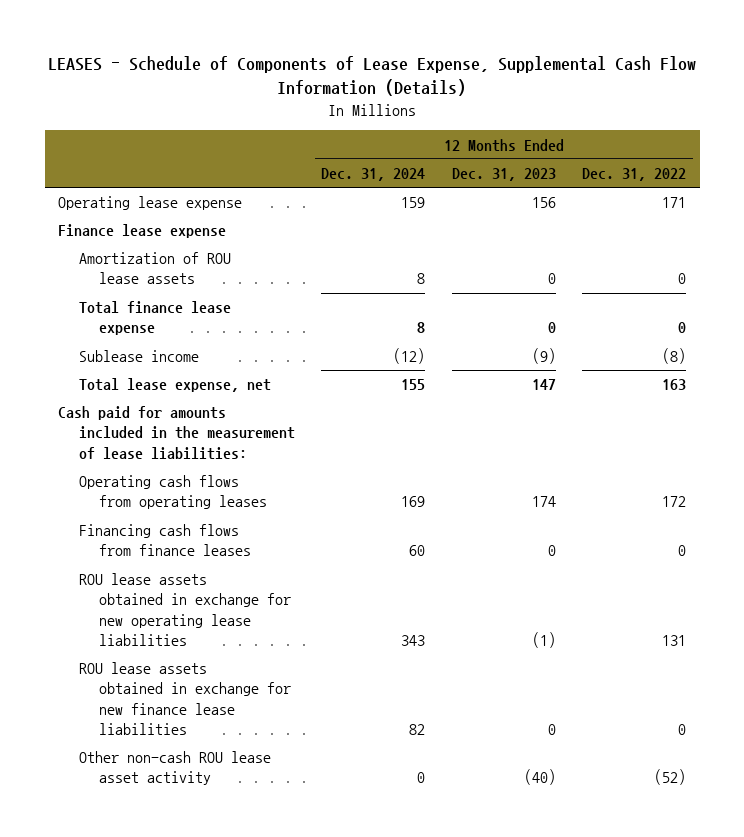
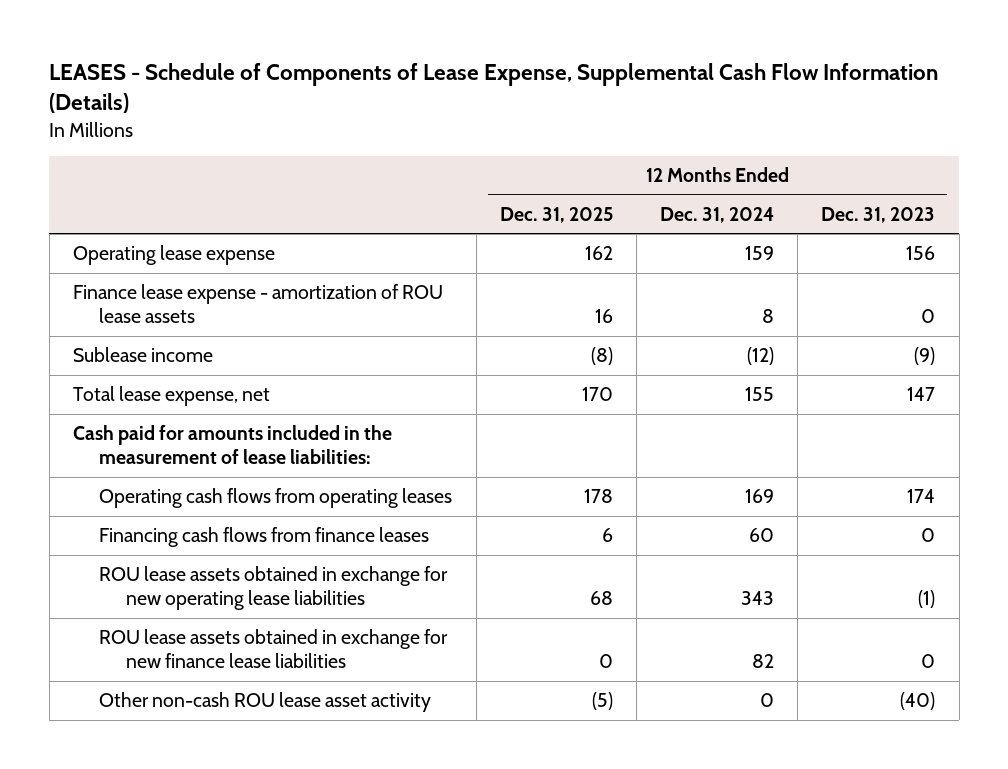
- | 12 Months Ended Dec. 31, 2024 | 12 Months Ended Dec. 31, 2023 | 12 Months Ended Dec. 31, 2022
+ | 12 Months Ended Dec. 31, 2025 | 12 Months Ended Dec. 31, 2024 | 12 Months Ended Dec. 31, 2023
- Finance lease expense
- Amortization of ROU lease assets | 8 | 0 | 0
- Total finance lease expense | 8 | 0 | 0
+ Finance lease expense - amortization of ROU lease assets | 16 | 8 | 0

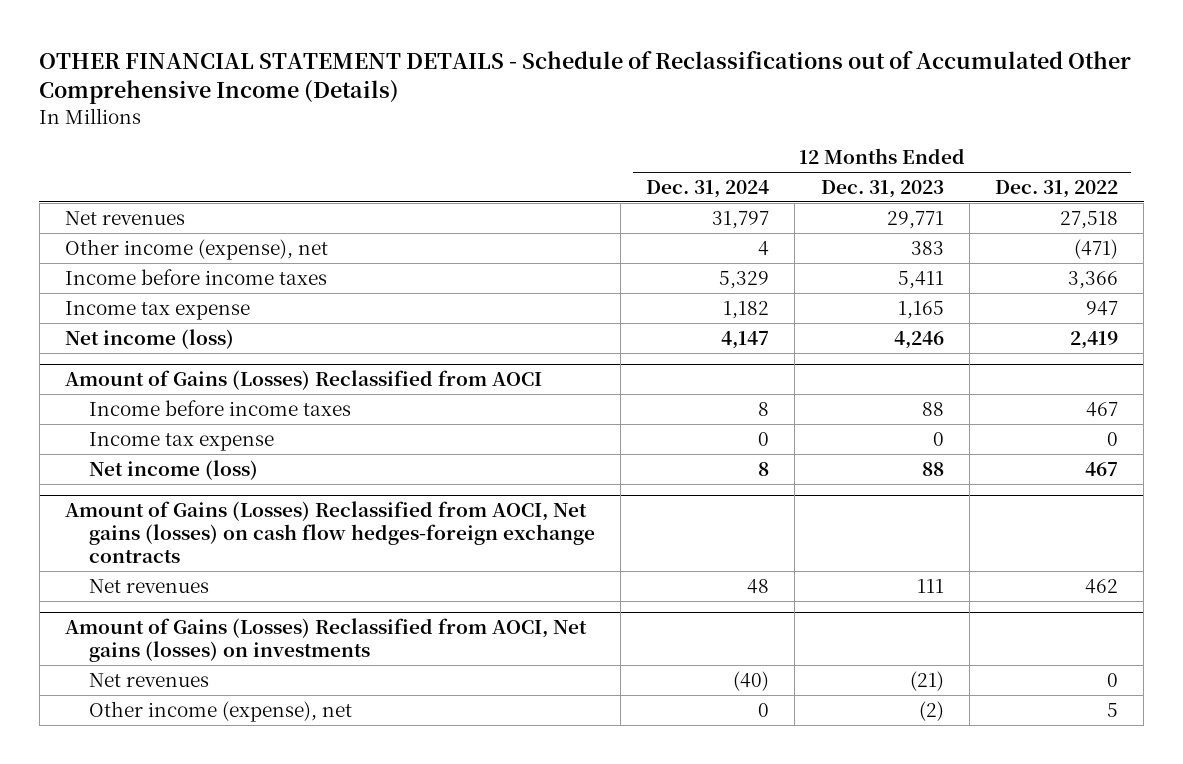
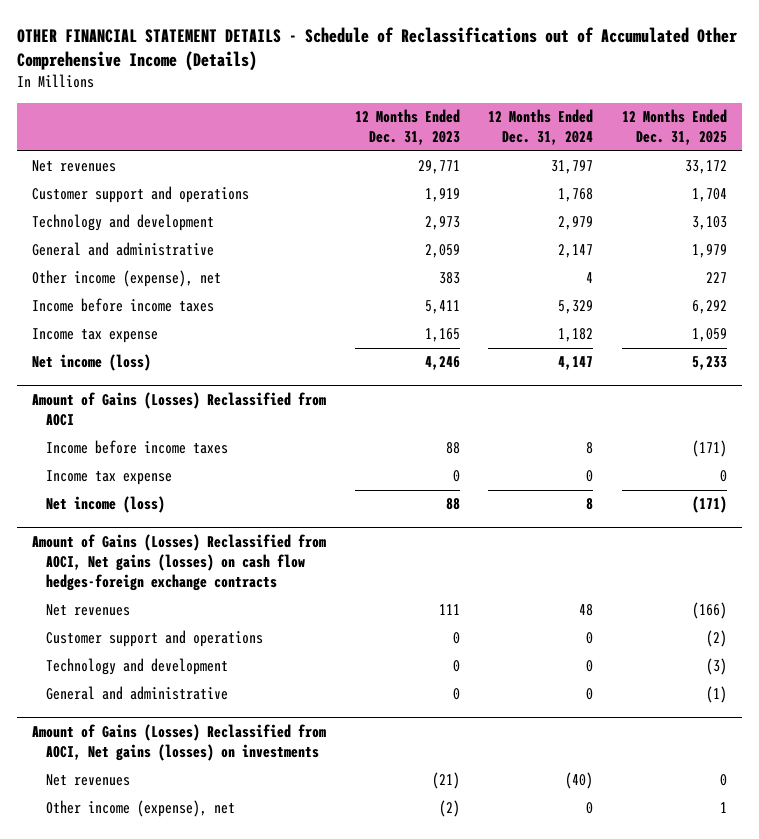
- | 12 Months Ended Dec. 31, 2024 | 12 Months Ended Dec. 31, 2023 | 12 Months Ended Dec. 31, 2022
+ | 12 Months Ended Dec. 31, 2023 | 12 Months Ended Dec. 31, 2024 | 12 Months Ended Dec. 31, 2025
+ Customer support and operations | 1,919 | 1,768 | 1,704
+ Technology and development | 2,973 | 2,979 | 3,103
+ General and administrative | 2,059 | 2,147 | 1,979
@ Amount of Gains (Losses) Reclassified from AOCI, Net gains (losses) on cash flow hedges-foreign exchange contracts
+ Customer support and operations | 0 | 0 | (2)
+ Technology and development | 0 | 0 | (3)
+ General and administrative | 0 | 0 | (1)

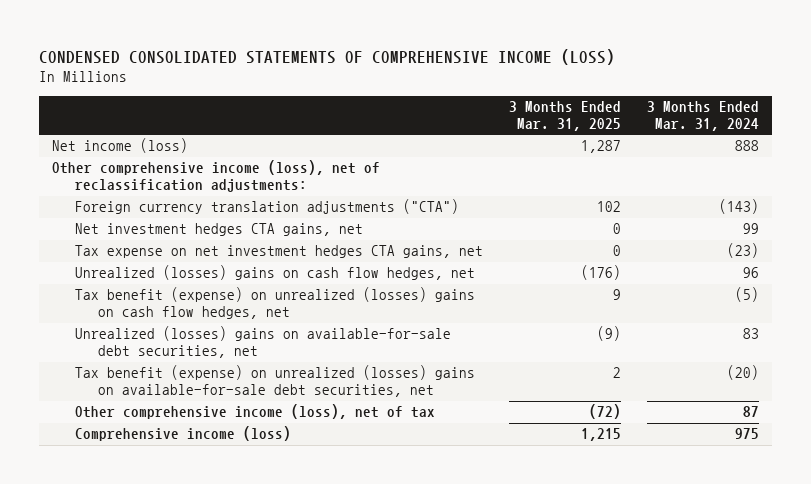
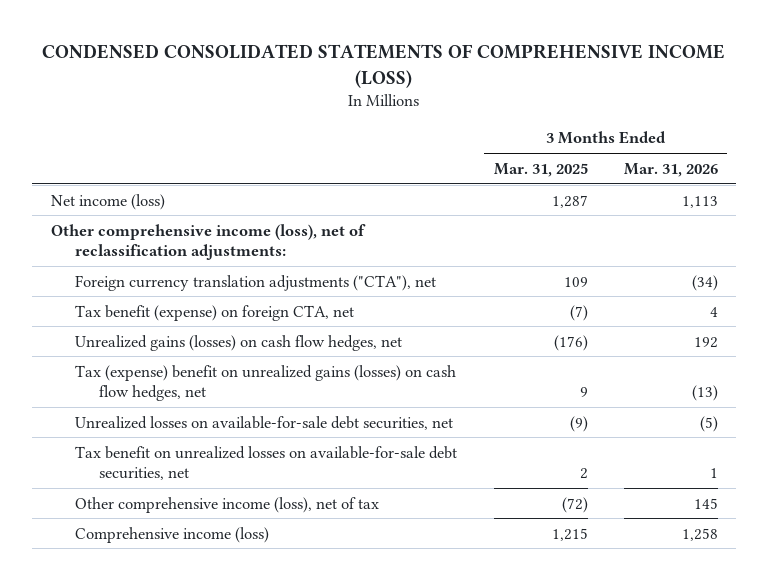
- | 3 Months Ended Mar. 31, 2025 | 3 Months Ended Mar. 31, 2024
+ | 3 Months Ended Mar. 31, 2025 | 3 Months Ended Mar. 31, 2026
- Foreign currency translation adjustments ("CTA") | 102 | (143)
- Net investment hedges CTA gains, net | 0 | 99
- Tax expense on net investment hedges CTA gains, net | 0 | (23)
- Unrealized (losses) gains on cash flow hedges, net | (176) | 96
- Tax benefit (expense) on unrealized (losses) gains on cash flow hedges, net | 9 | (5)
- Unrealized (losses) gains on available-for-sale debt securities, net | (9) | 83
- Tax benefit (expense) on unrealized (losses) gains on available-for-sale debt securities, net | 2 | (20)
+ Foreign currency translation adjustments ("CTA"), net | 109 | (34)
+ Tax benefit (expense) on foreign CTA, net | (7) | 4
+ Unrealized gains (losses) on cash flow hedges, net | (176) | 192
+ Tax (expense) benefit on unrealized gains (losses) on cash flow hedges, net | 9 | (13)
+ Unrealized losses on available-for-sale debt securities, net | (9) | (5)
+ Tax benefit on unrealized losses on available-for-sale debt securities, net | 2 | 1

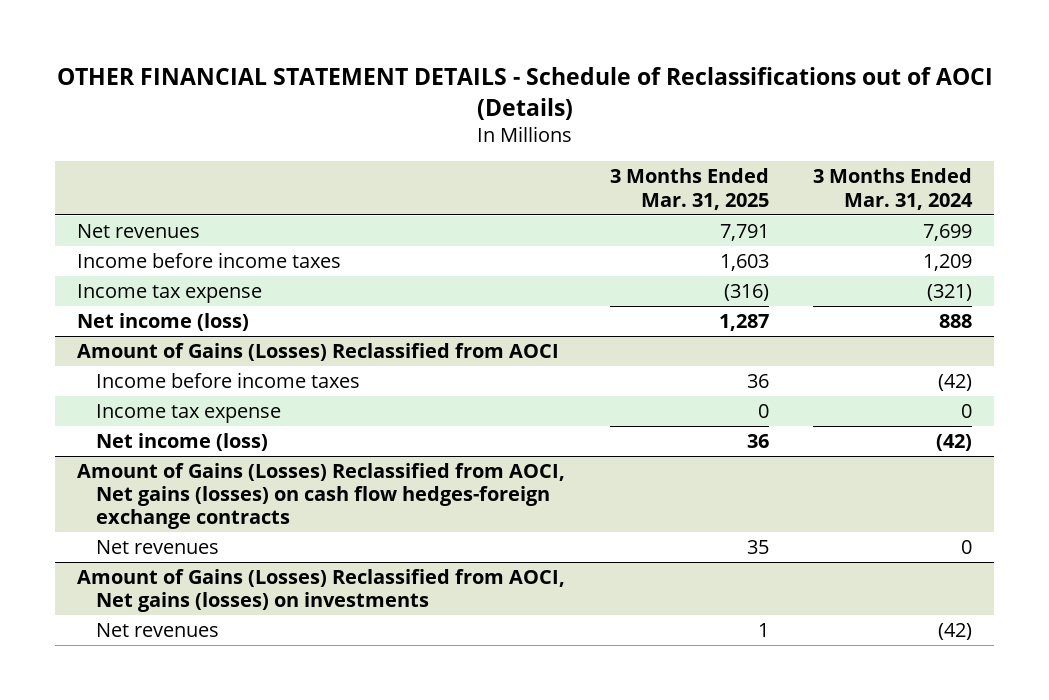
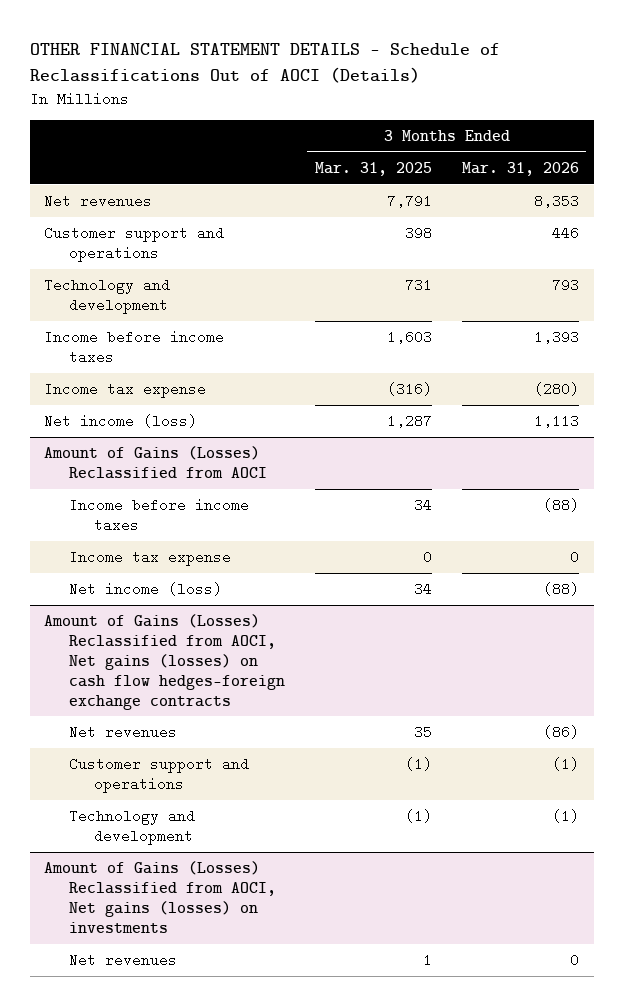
- OTHER FINANCIAL STATEMENT DETAILS - Schedule of Reclassifications out of AOCI (Details)
+ OTHER FINANCIAL STATEMENT DETAILS - Schedule of Reclassifications Out of AOCI (Details)
- | 3 Months Ended Mar. 31, 2025 | 3 Months Ended Mar. 31, 2024
+ | 3 Months Ended Mar. 31, 2025 | 3 Months Ended Mar. 31, 2026
+ Customer support and operations | 398 | 446
+ Technology and development | 731 | 793
@ Amount of Gains (Losses) Reclassified from AOCI
- Income before income taxes | 36 | (42)
+ Income before income taxes | 34 | (88)
- Net income (loss) | 36 | (42)
+ Net income (loss) | 34 | (88)
@ Amount of Gains (Losses) Reclassified from AOCI, Net gains (losses) on cash flow hedges-foreign exchange contracts
+ Customer support and operations | (1) | (1)
+ Technology and development | (1) | (1)

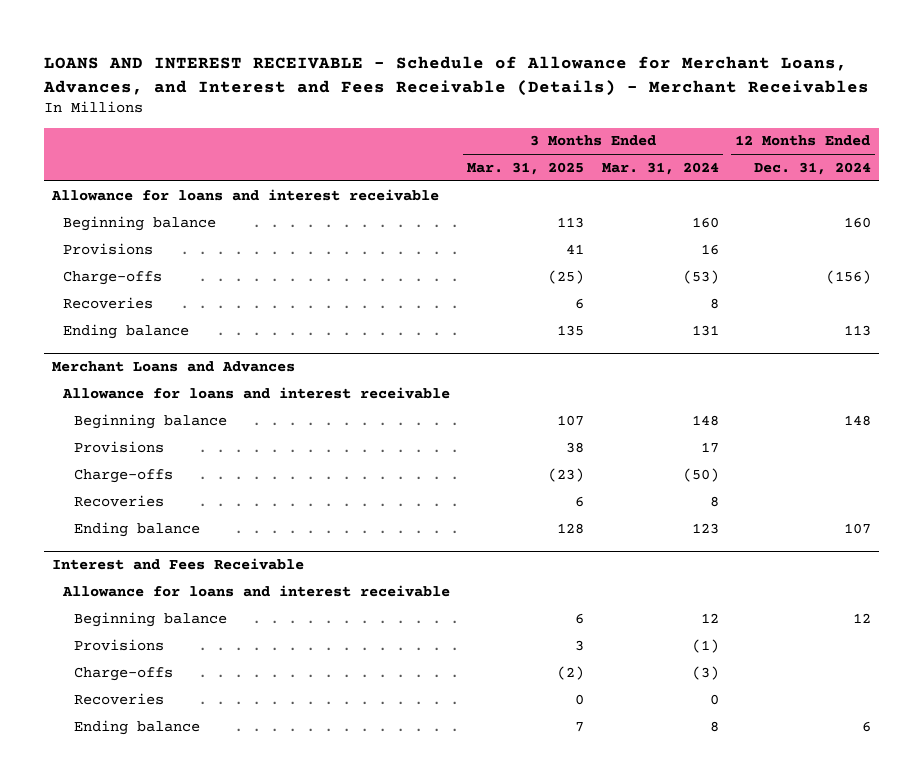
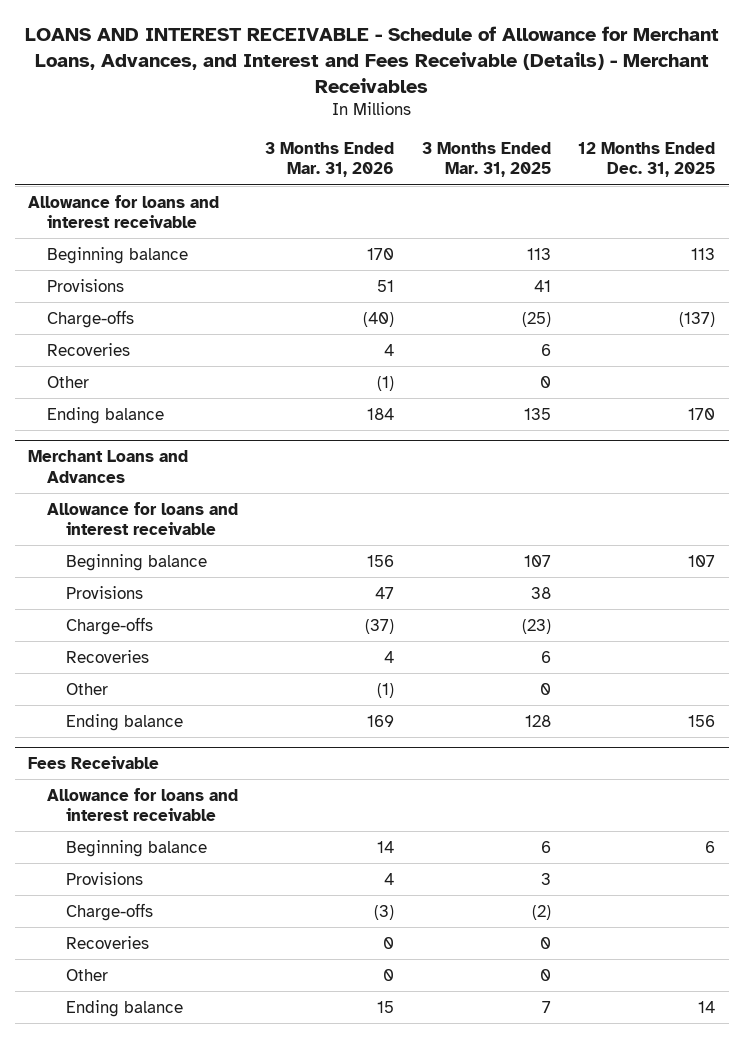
- | 3 Months Ended Mar. 31, 2025 | 3 Months Ended Mar. 31, 2024 | 12 Months Ended Dec. 31, 2024
+ | 3 Months Ended Mar. 31, 2026 | 3 Months Ended Mar. 31, 2025 | 12 Months Ended Dec. 31, 2025
+ Other | (1) | 0 |
@ Merchant Loans and Advances
+ Other | (1) | 0 |
- Interest and Fees Receivable
+ Fees Receivable
+ Other | 0 | 0 |

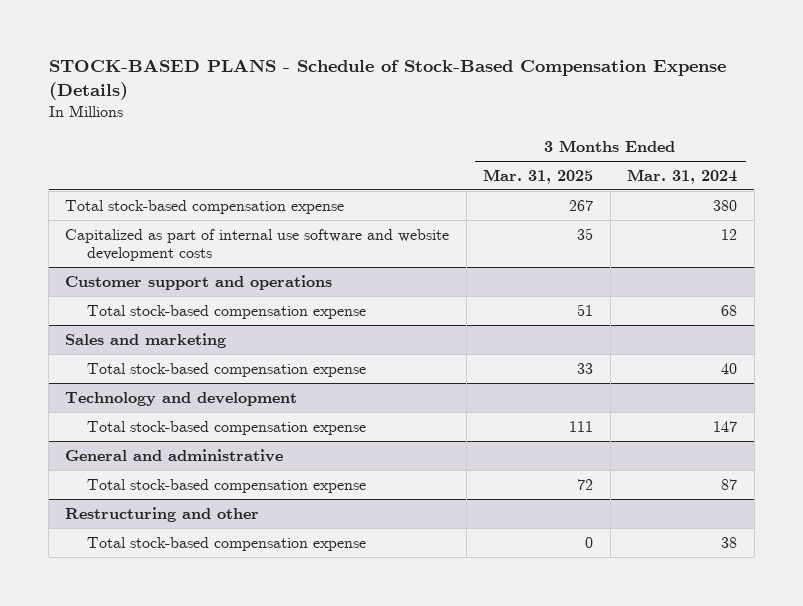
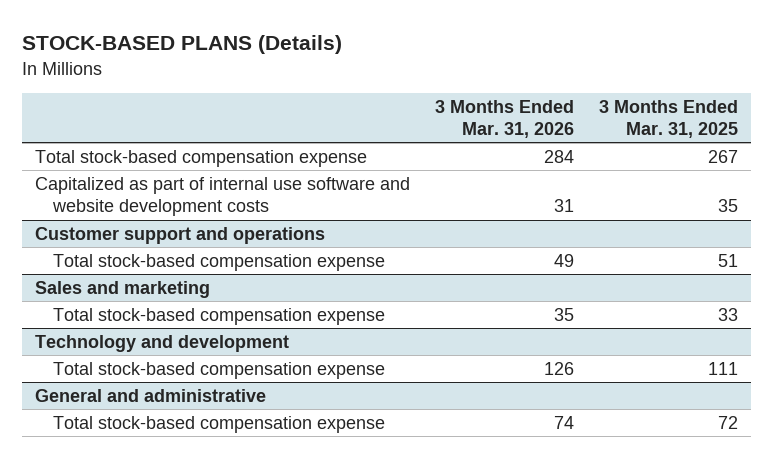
- STOCK-BASED PLANS - Schedule of Stock-Based Compensation Expense (Details)
+ STOCK-BASED PLANS (Details)
- | 3 Months Ended Mar. 31, 2025 | 3 Months Ended Mar. 31, 2024
+ | 3 Months Ended Mar. 31, 2026 | 3 Months Ended Mar. 31, 2025
- Restructuring and other
- Total stock-based compensation expense | 0 | 38

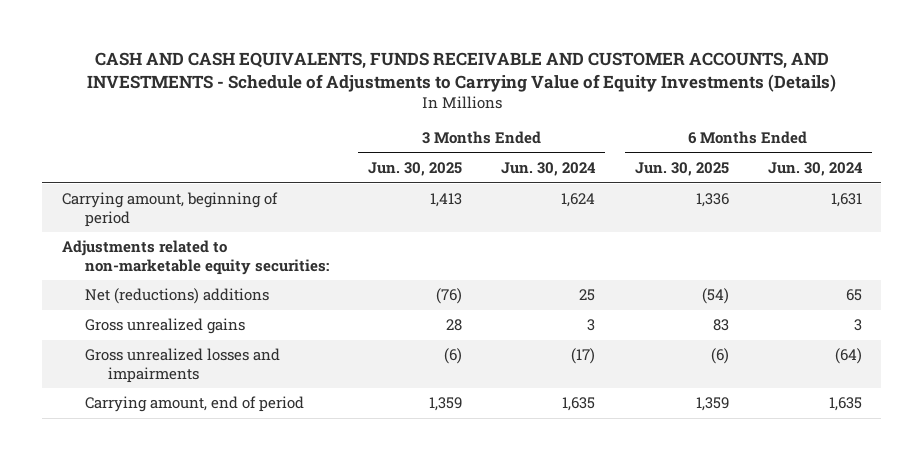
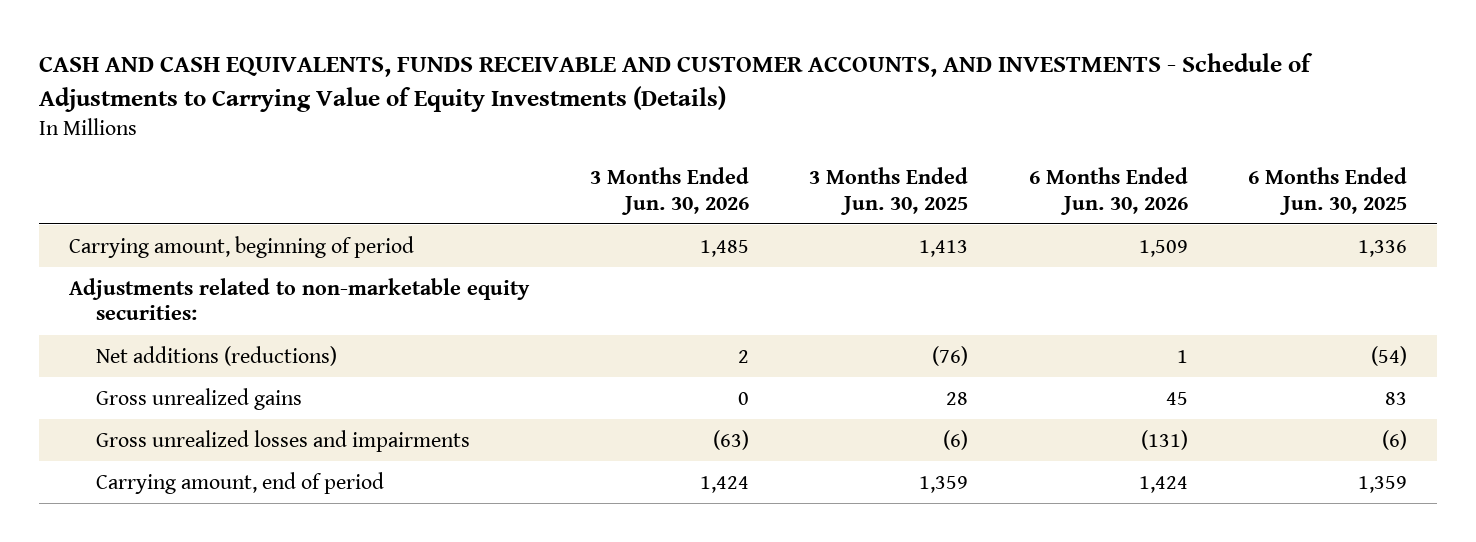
- | 3 Months Ended Jun. 30, 2025 | 3 Months Ended Jun. 30, 2024 | 6 Months Ended Jun. 30, 2025 | 6 Months Ended Jun. 30, 2024
+ | 3 Months Ended Jun. 30, 2026 | 3 Months Ended Jun. 30, 2025 | 6 Months Ended Jun. 30, 2026 | 6 Months Ended Jun. 30, 2025
- Net (reductions) additions | (76) | 25 | (54) | 65
+ Net additions (reductions) | 2 | (76) | 1 | (54)

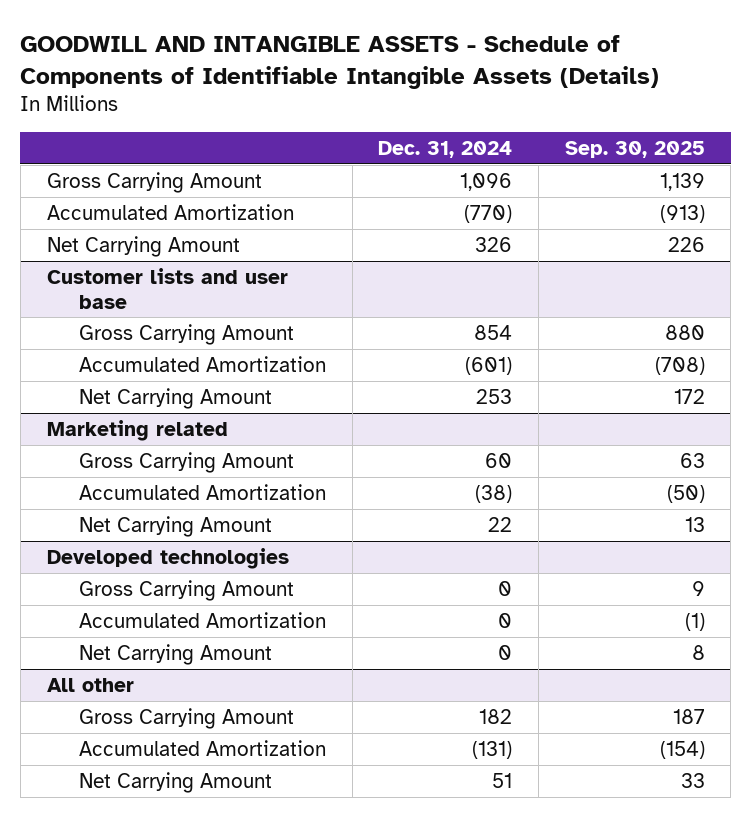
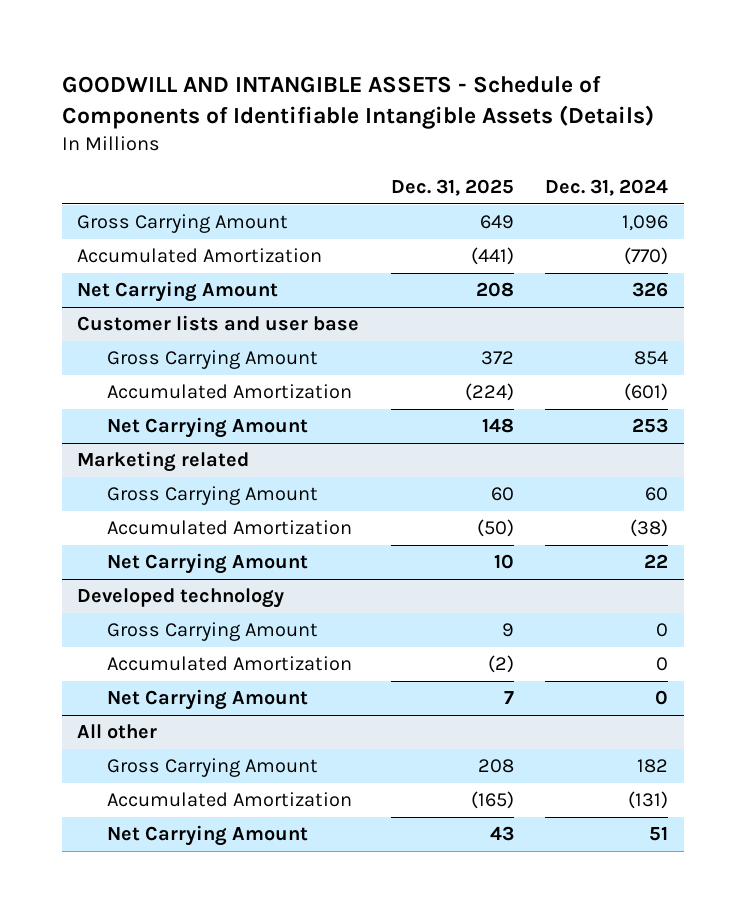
- | Dec. 31, 2024 | Sep. 30, 2025
+ | Dec. 31, 2025 | Dec. 31, 2024
- Developed technologies
+ Developed technology

